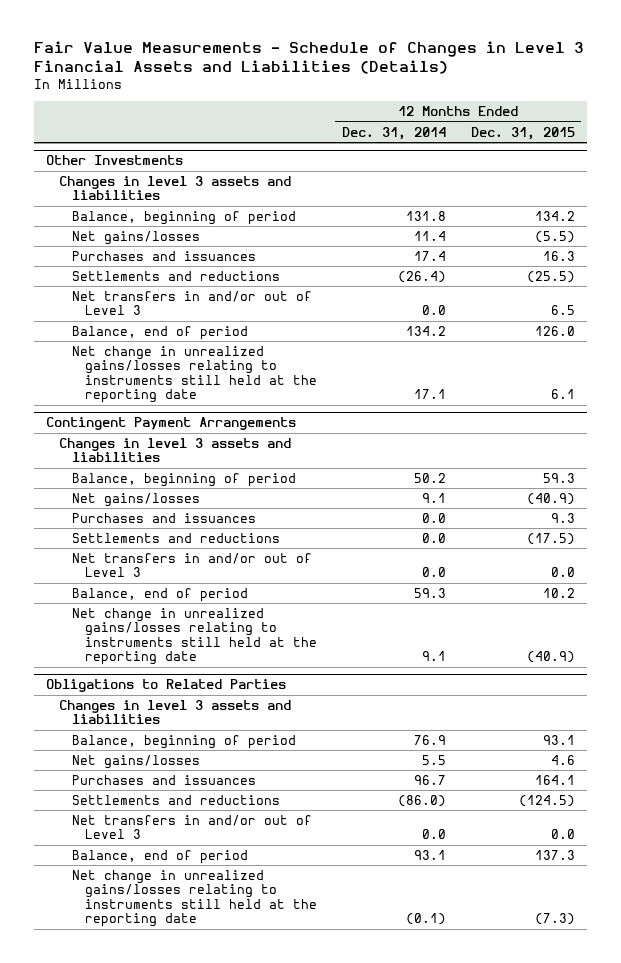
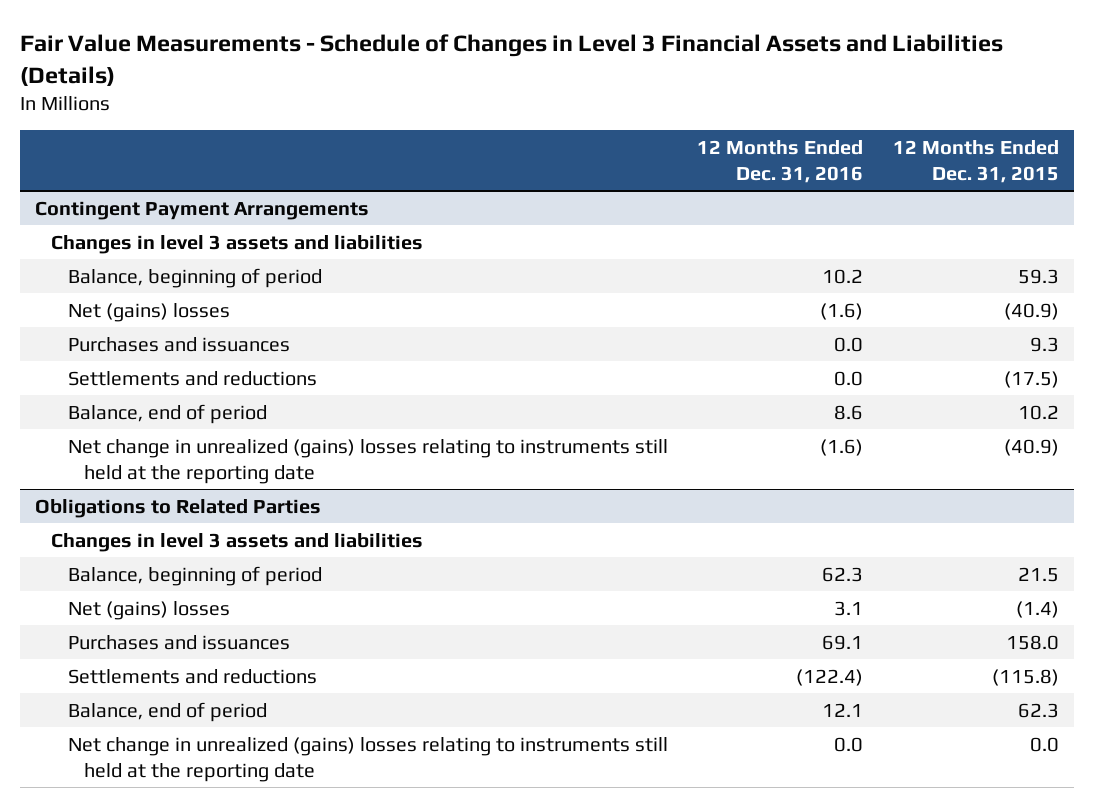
- | 12 Months Ended Dec. 31, 2014 | 12 Months Ended Dec. 31, 2015
+ | 12 Months Ended Dec. 31, 2016 | 12 Months Ended Dec. 31, 2015
- Other Investments
- Changes in level 3 assets and liabilities
- Balance, beginning of period | 131.8 | 134.2
- Net gains/losses | 11.4 | (5.5)
- Purchases and issuances | 17.4 | 16.3
- Settlements and reductions | (26.4) | (25.5)
- Net transfers in and/or out of Level 3 | 0.0 | 6.5
- Balance, end of period | 134.2 | 126.0
- Net change in unrealized gains/losses relating to instruments still held at the reporting date | 17.1 | 6.1
@ Contingent Payment Arrangements
- Net gains/losses | 9.1 | (40.9)
+ Net (gains) losses | (1.6) | (40.9)
- Net transfers in and/or out of Level 3 | 0.0 | 0.0
- Net change in unrealized gains/losses relating to instruments still held at the reporting date | 9.1 | (40.9)
+ Net change in unrealized (gains) losses relating to instruments still held at the reporting date | (1.6) | (40.9)
@ Obligations to Related Parties
- Balance, beginning of period | 76.9 | 93.1
- Net gains/losses | 5.5 | 4.6
- Purchases and issuances | 96.7 | 164.1
- Settlements and reductions | (86.0) | (124.5)
- Net transfers in and/or out of Level 3 | 0.0 | 0.0
- Balance, end of period | 93.1 | 137.3
- Net change in unrealized gains/losses relating to instruments still held at the reporting date | (0.1) | (7.3)
+ Balance, beginning of period | 62.3 | 21.5
+ Net (gains) losses | 3.1 | (1.4)
+ Purchases and issuances | 69.1 | 158.0
+ Settlements and reductions | (122.4) | (115.8)
+ Balance, end of period | 12.1 | 62.3
+ Net change in unrealized (gains) losses relating to instruments still held at the reporting date | 0.0 | 0.0

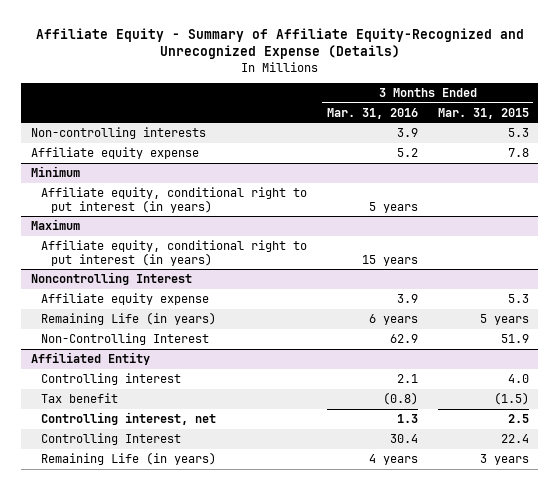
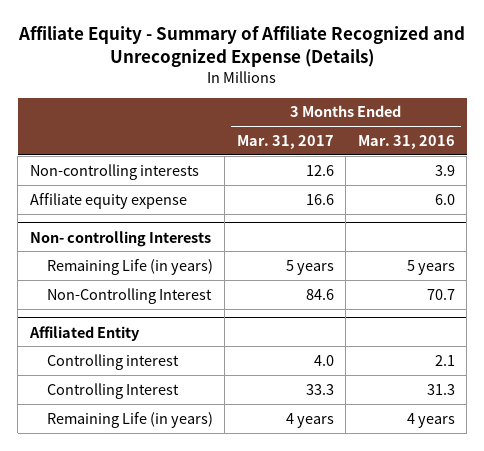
- Affiliate Equity - Summary of Affiliate Equity-Recognized and Unrecognized Expense (Details)
+ Affiliate Equity - Summary of Affiliate Recognized and Unrecognized Expense (Details)
- | 3 Months Ended Mar. 31, 2016 | 3 Months Ended Mar. 31, 2015
+ | 3 Months Ended Mar. 31, 2017 | 3 Months Ended Mar. 31, 2016
- Affiliate equity expense | 5.2 | 7.8
- Minimum
- Affiliate equity, conditional right to put interest (in years) | 5 years |
- Maximum
- Affiliate equity, conditional right to put interest (in years) | 15 years |
- Noncontrolling Interest
- Affiliate equity expense | 3.9 | 5.3
- Remaining Life (in years) | 6 years | 5 years
- Non-Controlling Interest | 62.9 | 51.9
+ Affiliate equity expense | 16.6 | 6.0
+ Non- controlling Interests
+ Remaining Life (in years) | 5 years | 5 years
+ Non-Controlling Interest | 84.6 | 70.7
@ Affiliated Entity
- Tax benefit | (0.8) | (1.5)
- Controlling interest, net | 1.3 | 2.5
- Controlling Interest | 30.4 | 22.4
+ Controlling Interest | 33.3 | 31.3

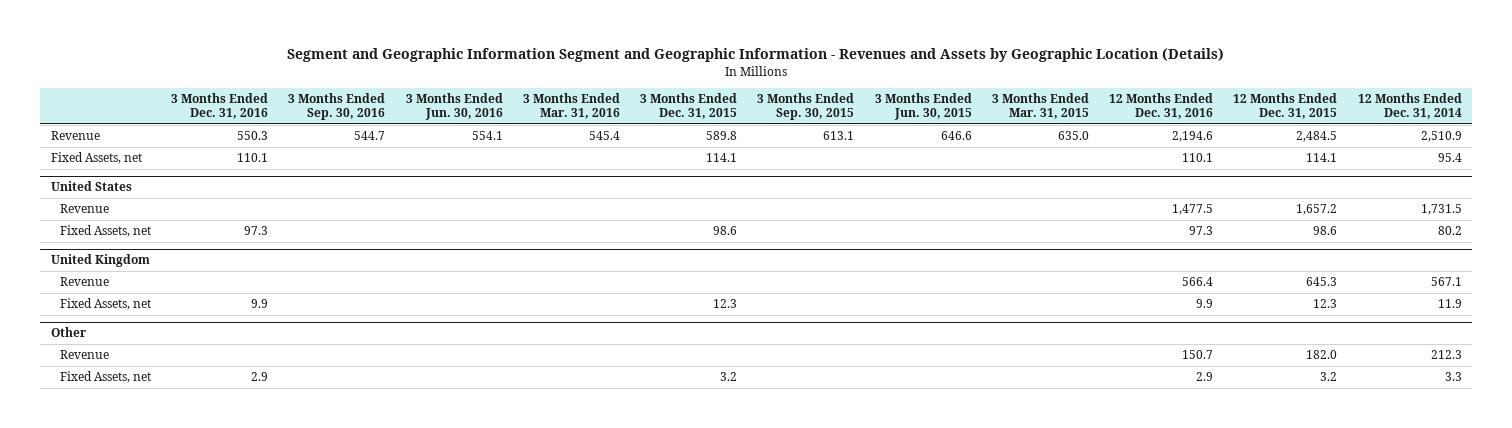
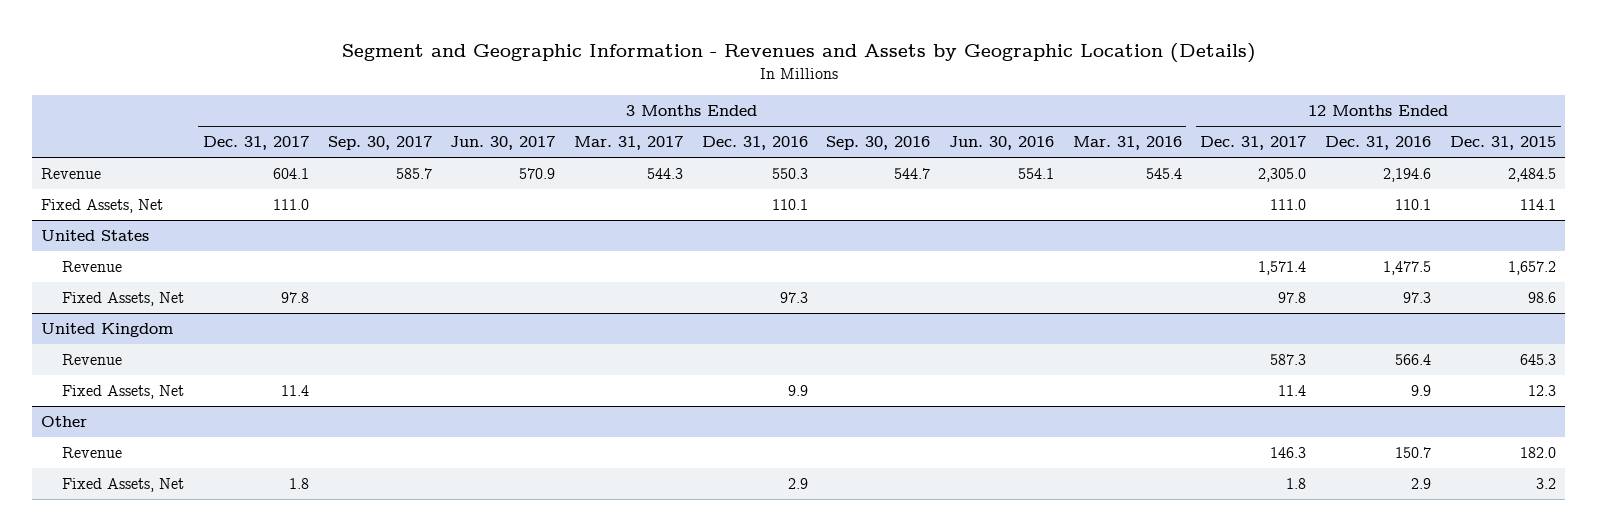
- Segment and Geographic Information Segment and Geographic Information - Revenues and Assets by Geographic Location (Details)
+ Segment and Geographic Information - Revenues and Assets by Geographic Location (Details)
- | 3 Months Ended Dec. 31, 2016 | 3 Months Ended Sep. 30, 2016 | 3 Months Ended Jun. 30, 2016 | 3 Months Ended Mar. 31, 2016 | 3 Months Ended Dec. 31, 2015 | 3 Months Ended Sep. 30, 2015 | 3 Months Ended Jun. 30, 2015 | 3 Months Ended Mar. 31, 2015 | 12 Months Ended Dec. 31, 2016 | 12 Months Ended Dec. 31, 2015 | 12 Months Ended Dec. 31, 2014
+ | 3 Months Ended Dec. 31, 2017 | 3 Months Ended Sep. 30, 2017 | 3 Months Ended Jun. 30, 2017 | 3 Months Ended Mar. 31, 2017 | 3 Months Ended Dec. 31, 2016 | 3 Months Ended Sep. 30, 2016 | 3 Months Ended Jun. 30, 2016 | 3 Months Ended Mar. 31, 2016 | 12 Months Ended Dec. 31, 2017 | 12 Months Ended Dec. 31, 2016 | 12 Months Ended Dec. 31, 2015
- Fixed Assets, net | 110.1 | | | | 114.1 | | | | 110.1 | 114.1 | 95.4
+ Fixed Assets, Net | 111.0 | | | | 110.1 | | | | 111.0 | 110.1 | 114.1
@ United States
- Fixed Assets, net | 97.3 | | | | 98.6 | | | | 97.3 | 98.6 | 80.2
+ Fixed Assets, Net | 97.8 | | | | 97.3 | | | | 97.8 | 97.3 | 98.6
@ United Kingdom
- Fixed Assets, net | 9.9 | | | | 12.3 | | | | 9.9 | 12.3 | 11.9
+ Fixed Assets, Net | 11.4 | | | | 9.9 | | | | 11.4 | 9.9 | 12.3
@ Other
- Fixed Assets, net | 2.9 | | | | 3.2 | | | | 2.9 | 3.2 | 3.3
+ Fixed Assets, Net | 1.8 | | | | 2.9 | | | | 1.8 | 2.9 | 3.2

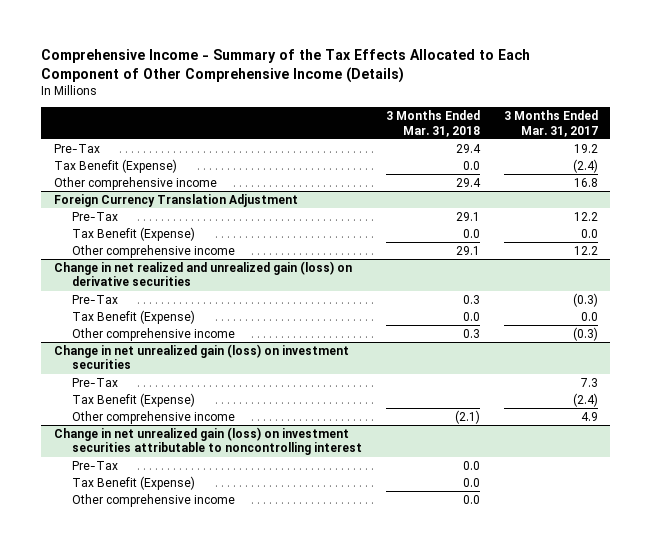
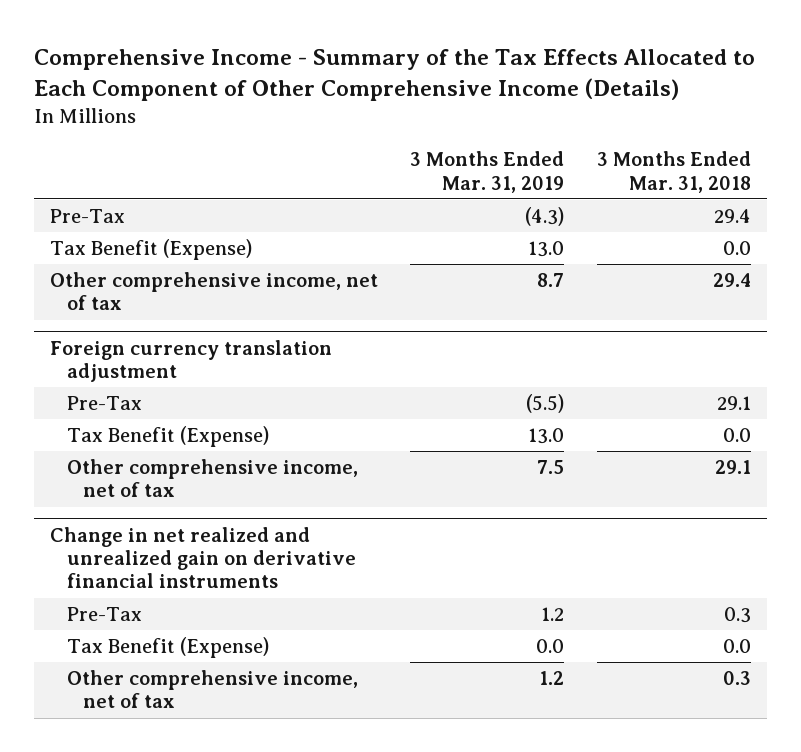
- | 3 Months Ended Mar. 31, 2018 | 3 Months Ended Mar. 31, 2017
+ | 3 Months Ended Mar. 31, 2019 | 3 Months Ended Mar. 31, 2018
- Other comprehensive income | 29.4 | 16.8
- Foreign Currency Translation Adjustment
+ Other comprehensive income, net of tax | 8.7 | 29.4
+ Foreign currency translation adjustment
- Other comprehensive income | 29.1 | 12.2
- Change in net realized and unrealized gain (loss) on derivative securities
+ Other comprehensive income, net of tax | 7.5 | 29.1
+ Change in net realized and unrealized gain on derivative financial instruments
- Other comprehensive income | 0.3 | (0.3)
- Change in net unrealized gain (loss) on investment securities
- Pre-Tax | | 7.3
- Tax Benefit (Expense) | | (2.4)
- Other comprehensive income | (2.1) | 4.9
- Change in net unrealized gain (loss) on investment securities attributable to noncontrolling interest
- Pre-Tax | 0.0 |
- Tax Benefit (Expense) | 0.0 |
- Other comprehensive income | 0.0 |
+ Other comprehensive income, net of tax | 1.2 | 0.3

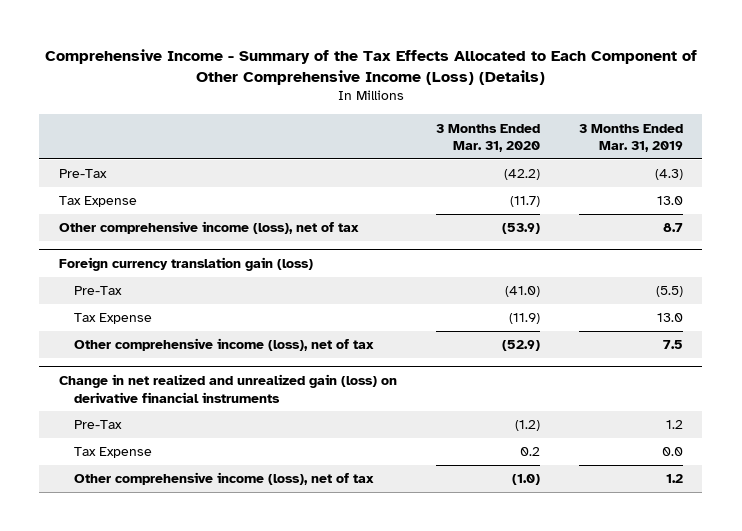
- Comprehensive Income - Summary of the Tax Effects Allocated to Each Component of Other Comprehensive Income (Details)
+ Comprehensive Income - Summary of the Tax Effects Allocated to Each Component of Other Comprehensive Income (Loss) (Details)
- | 3 Months Ended Mar. 31, 2019 | 3 Months Ended Mar. 31, 2018
+ | 3 Months Ended Mar. 31, 2020 | 3 Months Ended Mar. 31, 2019
- Tax Benefit (Expense) | 13.0 | 0.0
- Other comprehensive income, net of tax | 8.7 | 29.4
- Foreign currency translation adjustment
+ Tax Expense | (11.7) | 13.0
+ Other comprehensive income (loss), net of tax | (53.9) | 8.7
+ Foreign currency translation gain (loss)
- Tax Benefit (Expense) | 13.0 | 0.0
- Other comprehensive income, net of tax | 7.5 | 29.1
- Change in net realized and unrealized gain on derivative financial instruments
+ Tax Expense | (11.9) | 13.0
+ Other comprehensive income (loss), net of tax | (52.9) | 7.5
+ Change in net realized and unrealized gain (loss) on derivative financial instruments
- Tax Benefit (Expense) | 0.0 | 0.0
- Other comprehensive income, net of tax | 1.2 | 0.3
+ Tax Expense | 0.2 | 0.0
+ Other comprehensive income (loss), net of tax | (1.0) | 1.2

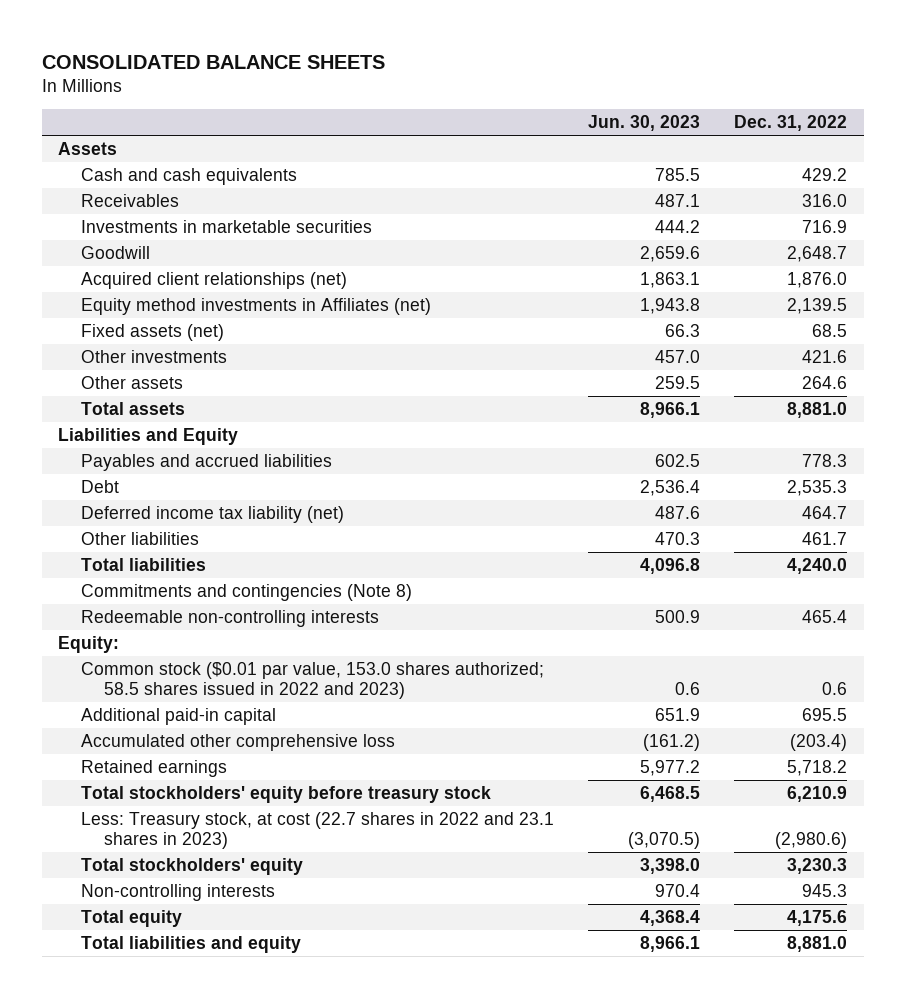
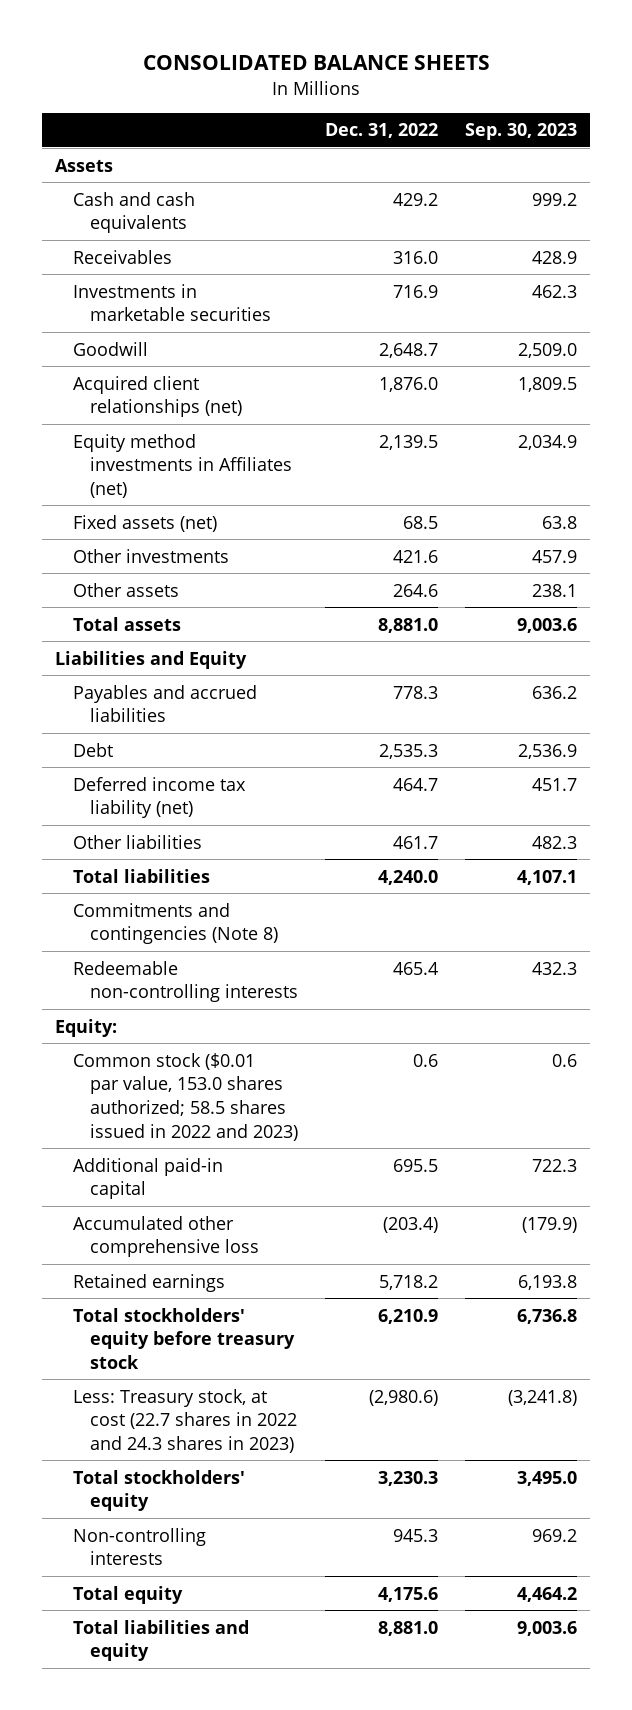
- | Jun. 30, 2023 | Dec. 31, 2022
+ | Dec. 31, 2022 | Sep. 30, 2023
- Less: Treasury stock, at cost (22.7 shares in 2022 and 23.1 shares in 2023) | (3,070.5) | (2,980.6)
+ Less: Treasury stock, at cost (22.7 shares in 2022 and 24.3 shares in 2023) | (2,980.6) | (3,241.8)

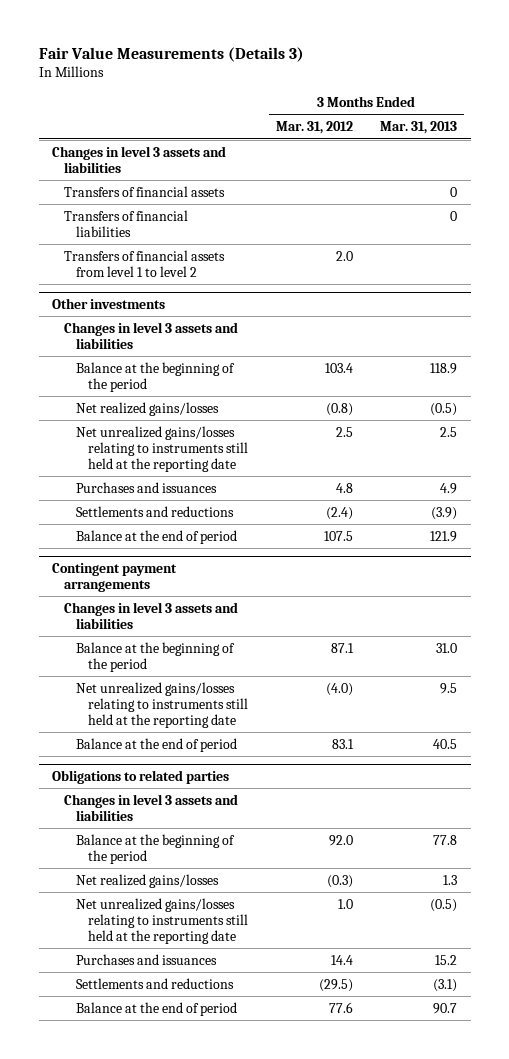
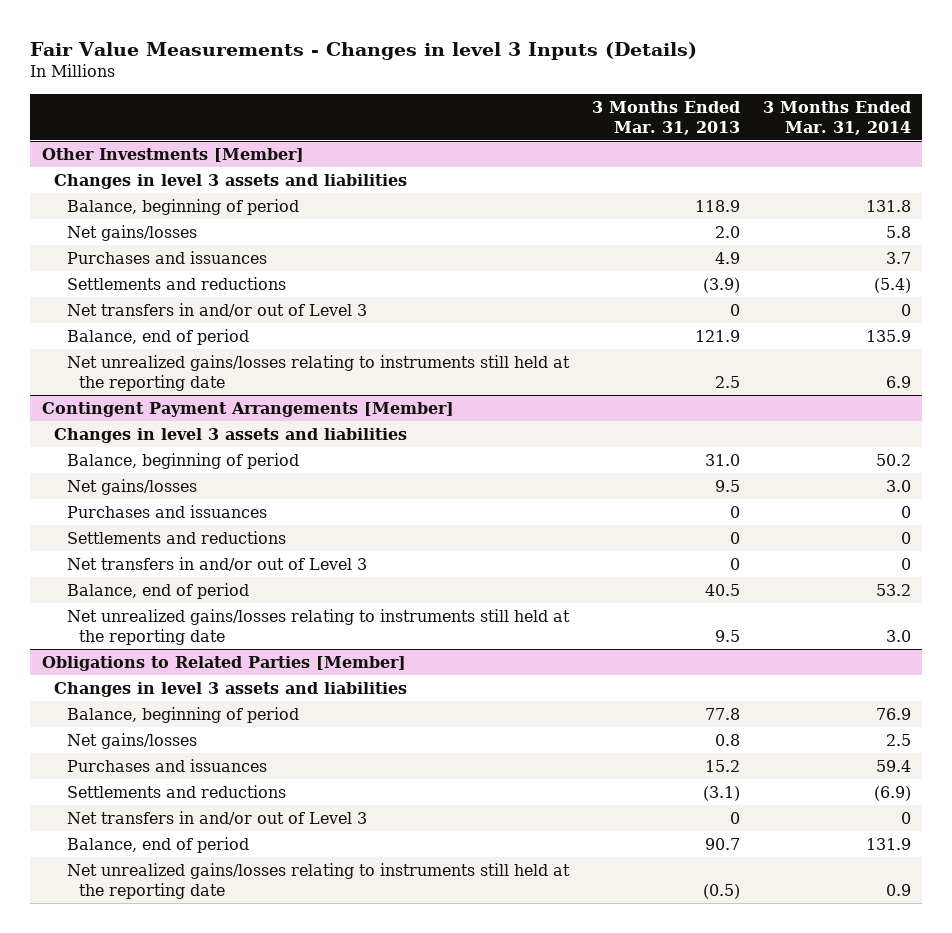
- Fair Value Measurements (Details 3)
+ Fair Value Measurements - Changes in level 3 Inputs (Details)
- | 3 Months Ended Mar. 31, 2012 | 3 Months Ended Mar. 31, 2013
+ | 3 Months Ended Mar. 31, 2013 | 3 Months Ended Mar. 31, 2014
- Changes in level 3 assets and liabilities
- Transfers of financial assets | | 0
- Transfers of financial liabilities | | 0
- Transfers of financial assets from level 1 to level 2 | 2.0 |
- Other investments
+ Other Investments [Member]
- Balance at the beginning of the period | 103.4 | 118.9
- Net realized gains/losses | (0.8) | (0.5)
- Net unrealized gains/losses relating to instruments still held at the reporting date | 2.5 | 2.5
+ Balance, beginning of period | 118.9 | 131.8
+ Net gains/losses | 2.0 | 5.8
- Balance at the end of period | 107.5 | 121.9
- Contingent payment arrangements
+ Net transfers in and/or out of Level 3 | 0 | 0
+ Balance, end of period | 121.9 | 135.9
+ Net unrealized gains/losses relating to instruments still held at the reporting date | 2.5 | 6.9
+ Contingent Payment Arrangements [Member]
- Balance at the beginning of the period | 87.1 | 31.0
+ Balance, beginning of period | 31.0 | 50.2
+ Net gains/losses | 9.5 | 3.0
+ Purchases and issuances | 0 | 0
+ Settlements and reductions | 0 | 0
+ Net transfers in and/or out of Level 3 | 0 | 0
+ Balance, end of period | 40.5 | 53.2
- Balance at the end of period | 83.1 | 40.5
- Obligations to related parties
+ Obligations to Related Parties [Member]
- Balance at the beginning of the period | 92.0 | 77.8
- Net realized gains/losses | (0.3) | 1.3
- Net unrealized gains/losses relating to instruments still held at the reporting date | 1.0 | (0.5)
+ Balance, beginning of period | 77.8 | 76.9
+ Net gains/losses | 0.8 | 2.5
- Balance at the end of period | 77.6 | 90.7
+ Net transfers in and/or out of Level 3 | 0 | 0
+ Balance, end of period | 90.7 | 131.9
+ Net unrealized gains/losses relating to instruments still held at the reporting date | (0.5) | 0.9

